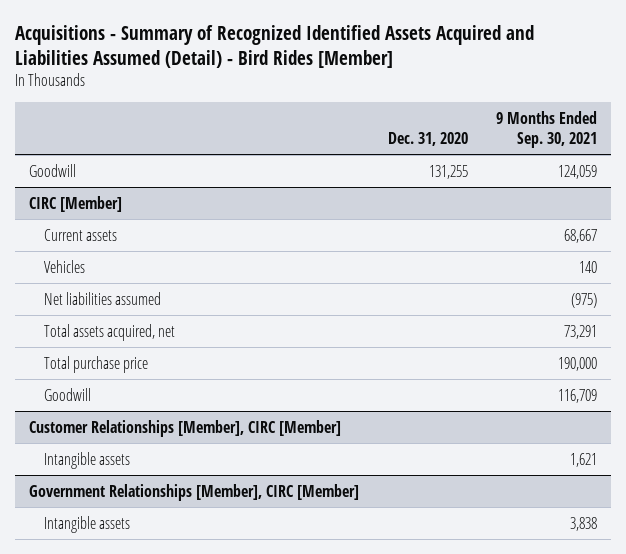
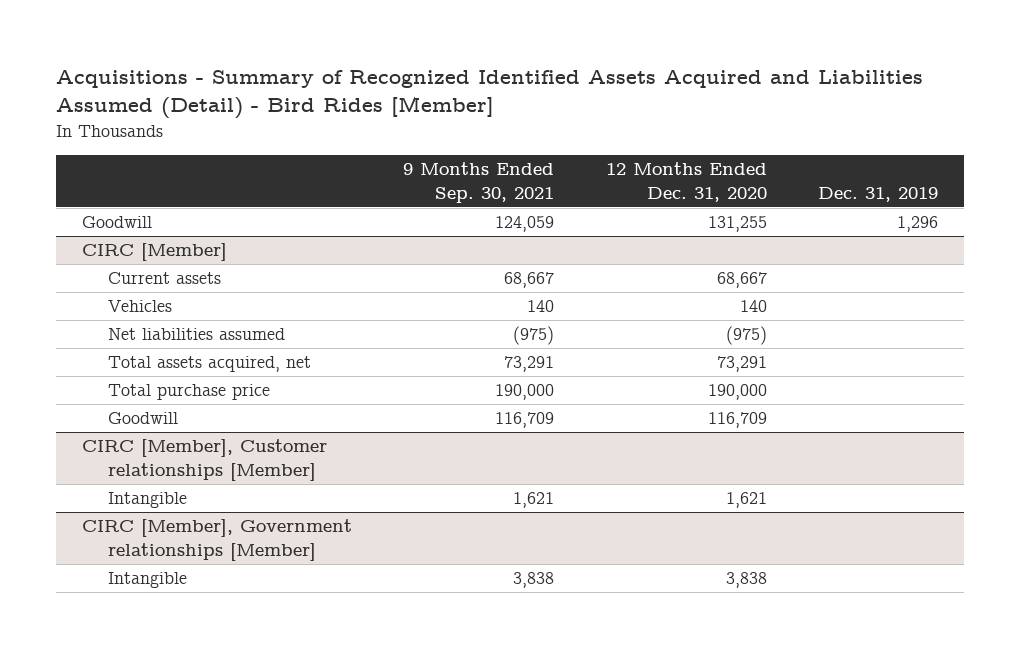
- | Dec. 31, 2020 | 9 Months Ended Sep. 30, 2021
+ | 9 Months Ended Sep. 30, 2021 | 12 Months Ended Dec. 31, 2020 | Dec. 31, 2019
- Customer Relationships [Member], CIRC [Member]
- Intangible assets | | 1,621
- Government Relationships [Member], CIRC [Member]
- Intangible assets | | 3,838
+ CIRC [Member], Customer relationships [Member]
+ Intangible | 1,621 | 1,621 |
+ CIRC [Member], Government relationships [Member]
+ Intangible | 3,838 | 3,838 |

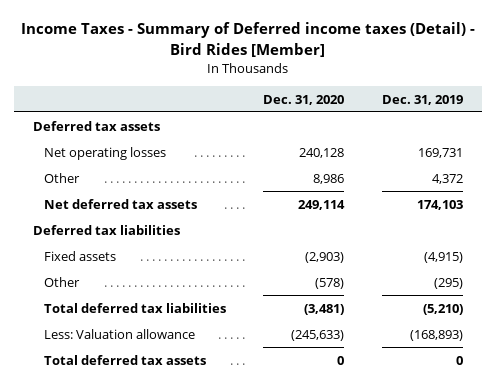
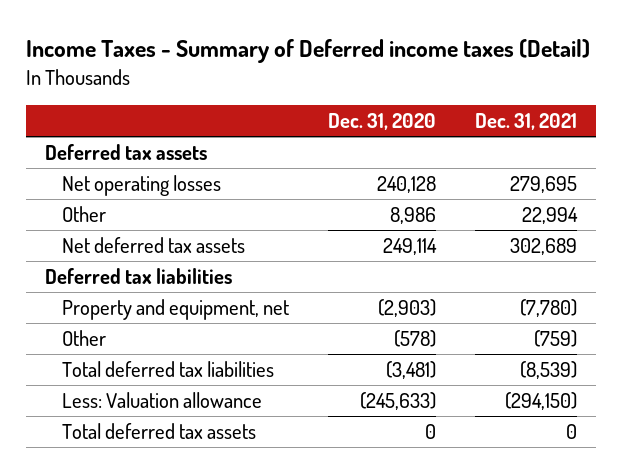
- Income Taxes - Summary of Deferred income taxes (Detail) - Bird Rides [Member]
+ Income Taxes - Summary of Deferred income taxes (Detail)
- | Dec. 31, 2020 | Dec. 31, 2019
+ | Dec. 31, 2020 | Dec. 31, 2021
- Fixed assets | (2,903) | (4,915)
+ Property and equipment, net | (2,903) | (7,780)

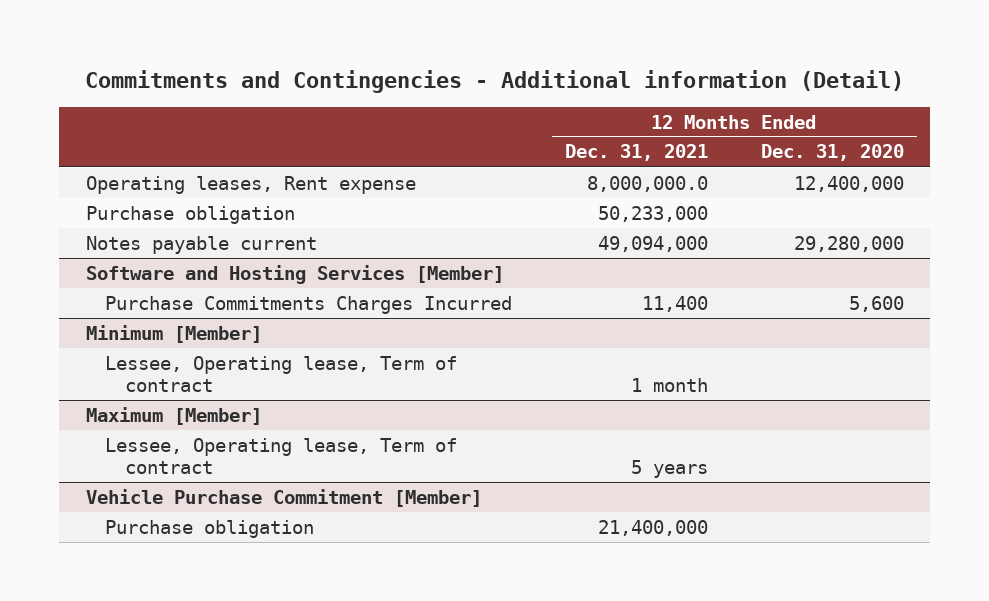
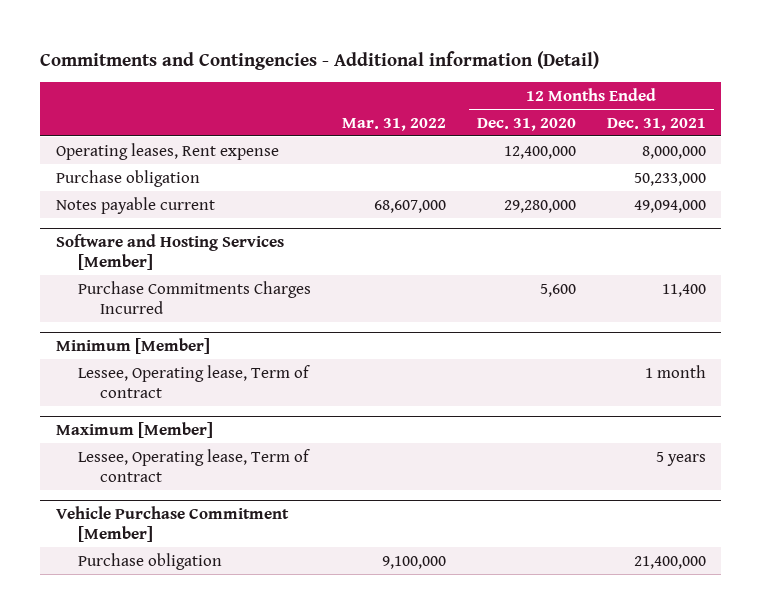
- | 12 Months Ended Dec. 31, 2021 | 12 Months Ended Dec. 31, 2020
+ | Mar. 31, 2022 | 12 Months Ended Dec. 31, 2020 | 12 Months Ended Dec. 31, 2021
- Operating leases, Rent expense | 8,000,000.0 | 12,400,000
+ Operating leases, Rent expense | | 12,400,000 | 8,000,000

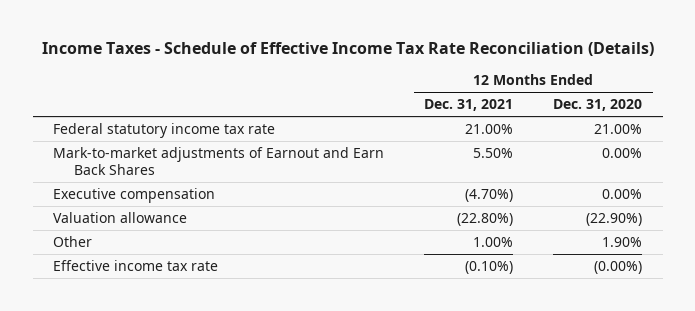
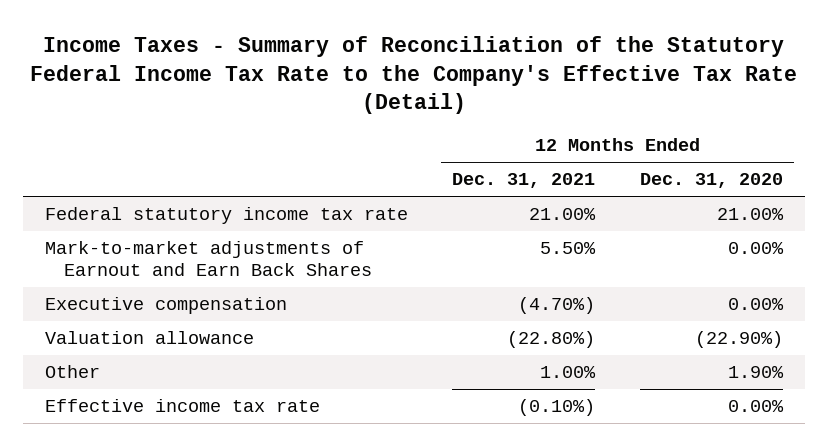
- Income Taxes - Schedule of Effective Income Tax Rate Reconciliation (Details)
+ Income Taxes - Summary of Reconciliation of the Statutory Federal Income Tax Rate to the Company's Effective Tax Rate (Detail)
- Effective income tax rate | (0.10%) | (0.00%)
+ Effective income tax rate | (0.10%) | 0.00%

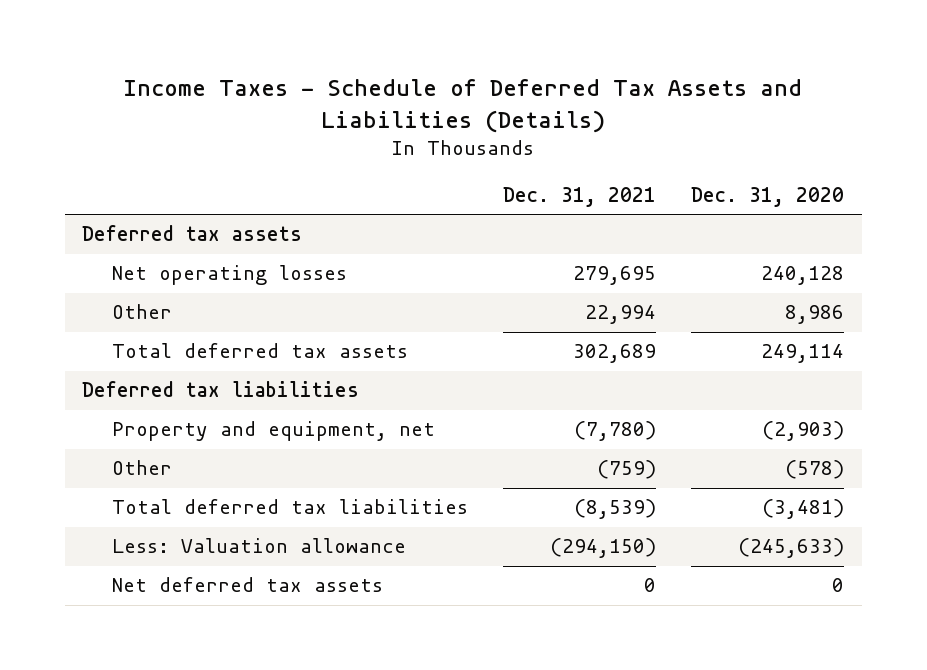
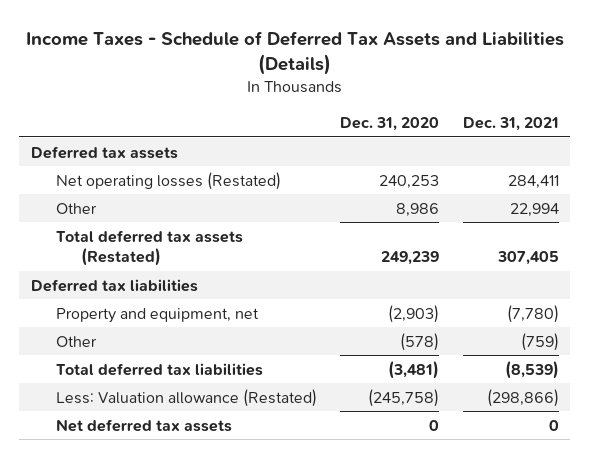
- | Dec. 31, 2021 | Dec. 31, 2020
+ | Dec. 31, 2020 | Dec. 31, 2021
- Net operating losses | 279,695 | 240,128
+ Net operating losses (Restated) | 240,253 | 284,411
- Total deferred tax assets | 302,689 | 249,114
+ Total deferred tax assets (Restated) | 249,239 | 307,405
- Less: Valuation allowance | (294,150) | (245,633)
+ Less: Valuation allowance (Restated) | (245,758) | (298,866)

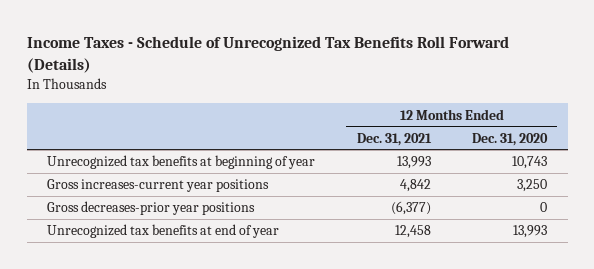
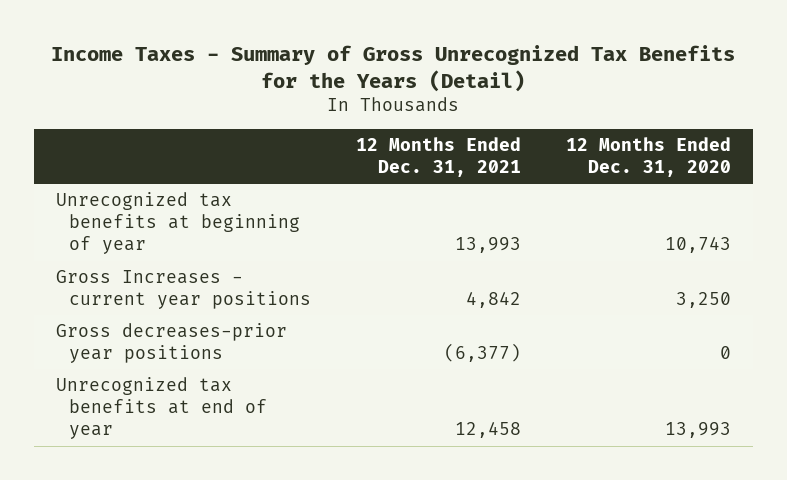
- Income Taxes - Schedule of Unrecognized Tax Benefits Roll Forward (Details)
+ Income Taxes - Summary of Gross Unrecognized Tax Benefits for the Years (Detail)
- Gross increases-current year positions | 4,842 | 3,250
+ Gross Increases - current year positions | 4,842 | 3,250

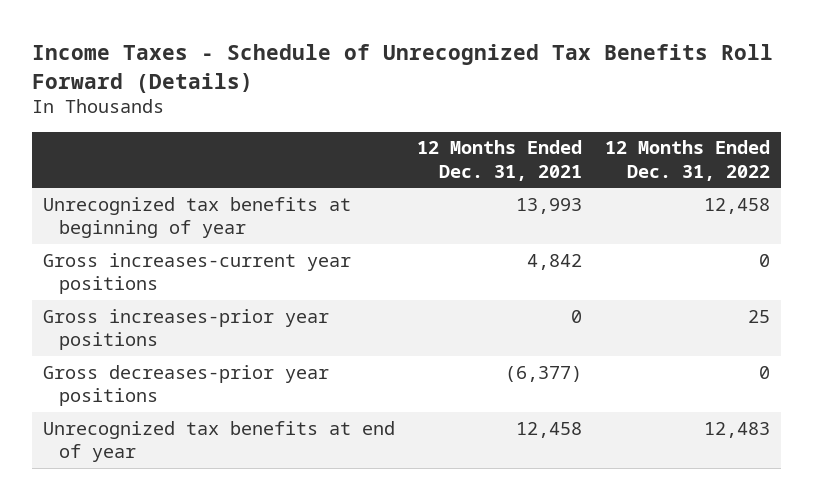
- Income Taxes - Summary of Gross Unrecognized Tax Benefits for the Years (Detail)
+ Income Taxes - Schedule of Unrecognized Tax Benefits Roll Forward (Details)
- | 12 Months Ended Dec. 31, 2021 | 12 Months Ended Dec. 31, 2020
+ | 12 Months Ended Dec. 31, 2021 | 12 Months Ended Dec. 31, 2022
- Gross Increases - current year positions | 4,842 | 3,250
+ Gross increases-current year positions | 4,842 | 0
+ Gross increases-prior year positions | 0 | 25

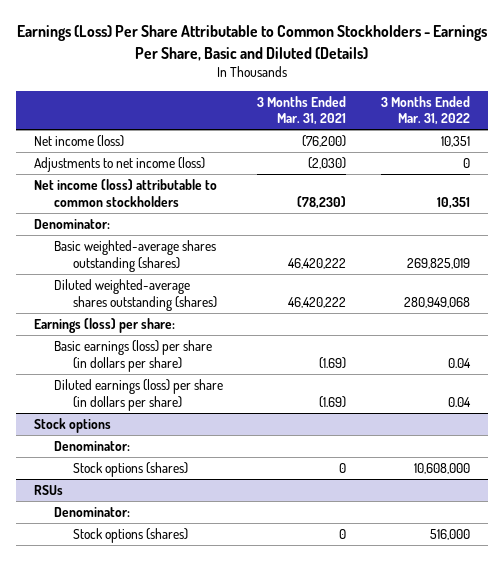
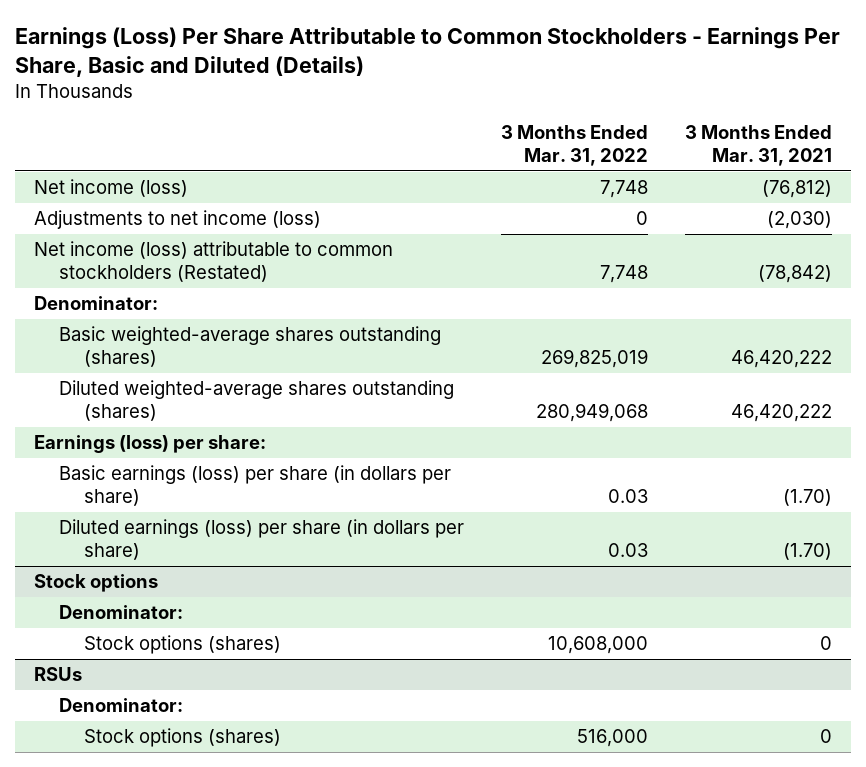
- | 3 Months Ended Mar. 31, 2021 | 3 Months Ended Mar. 31, 2022
+ | 3 Months Ended Mar. 31, 2022 | 3 Months Ended Mar. 31, 2021
- Net income (loss) | (76,200) | 10,351
+ Net income (loss) | 7,748 | (76,812)
- Net income (loss) attributable to common stockholders | (78,230) | 10,351
+ Net income (loss) attributable to common stockholders (Restated) | 7,748 | (78,842)
- Basic earnings (loss) per share (in dollars per share) | (1.69) | 0.04
- Diluted earnings (loss) per share (in dollars per share) | (1.69) | 0.04
+ Basic earnings (loss) per share (in dollars per share) | 0.03 | (1.70)
+ Diluted earnings (loss) per share (in dollars per share) | 0.03 | (1.70)

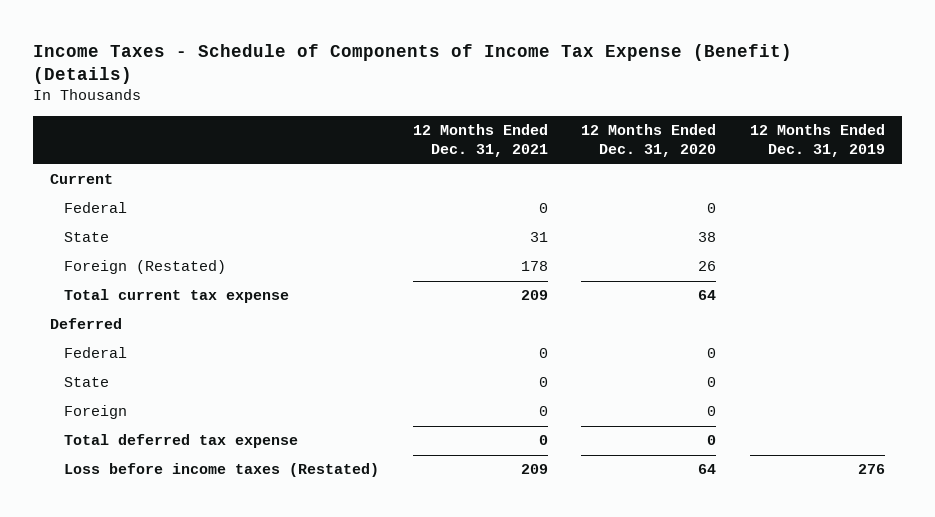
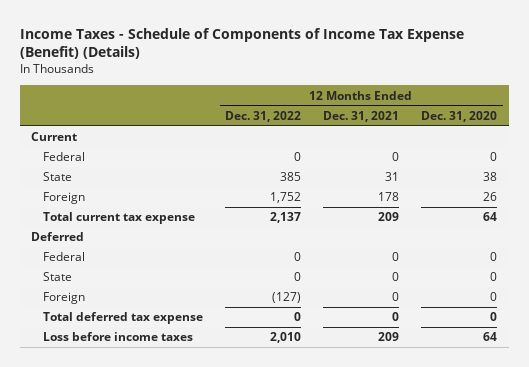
- | 12 Months Ended Dec. 31, 2021 | 12 Months Ended Dec. 31, 2020 | 12 Months Ended Dec. 31, 2019
+ | 12 Months Ended Dec. 31, 2022 | 12 Months Ended Dec. 31, 2021 | 12 Months Ended Dec. 31, 2020
- Foreign (Restated) | 178 | 26 |
+ Foreign | 1,752 | 178 | 26
- Loss before income taxes (Restated) | 209 | 64 | 276
+ Loss before income taxes | 2,010 | 209 | 64

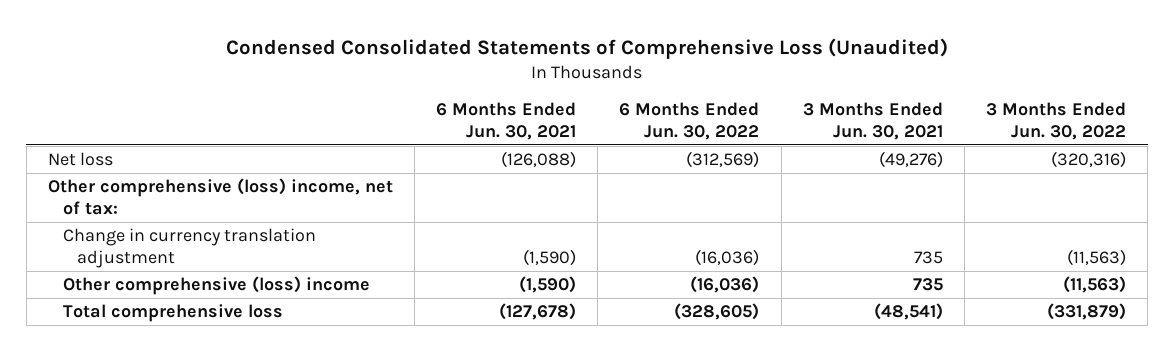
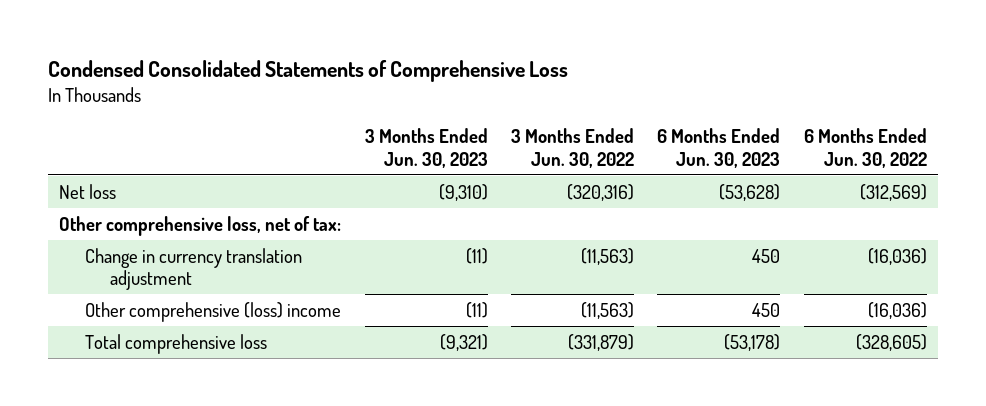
- Condensed Consolidated Statements of Comprehensive Loss (Unaudited)
+ Condensed Consolidated Statements of Comprehensive Loss
- | 6 Months Ended Jun. 30, 2021 | 6 Months Ended Jun. 30, 2022 | 3 Months Ended Jun. 30, 2021 | 3 Months Ended Jun. 30, 2022
+ | 3 Months Ended Jun. 30, 2023 | 3 Months Ended Jun. 30, 2022 | 6 Months Ended Jun. 30, 2023 | 6 Months Ended Jun. 30, 2022
- Other comprehensive (loss) income, net of tax:
+ Other comprehensive loss, net of tax:

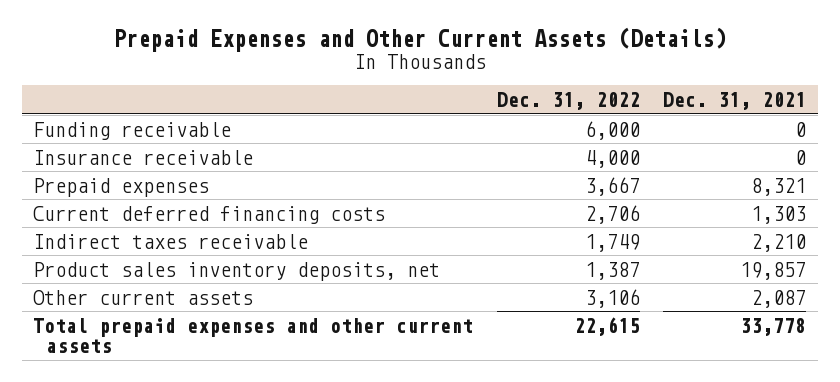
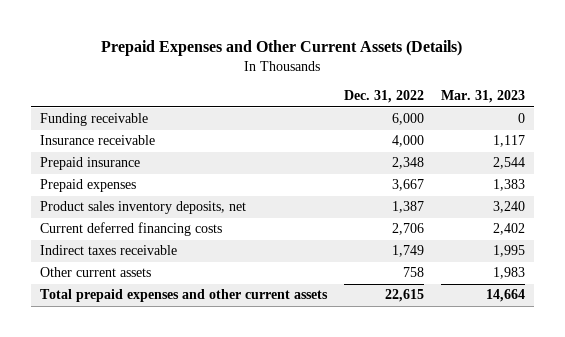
- | Dec. 31, 2022 | Dec. 31, 2021
+ | Dec. 31, 2022 | Mar. 31, 2023
+ Prepaid insurance | 2,348 | 2,544
moved up: Product sales inventory deposits, net | 1,387 | 3,240
- Other current assets | 3,106 | 2,087
+ Other current assets | 758 | 1,983

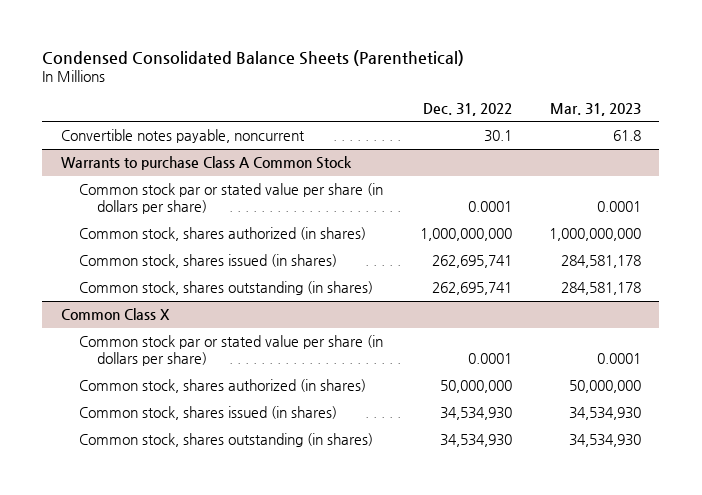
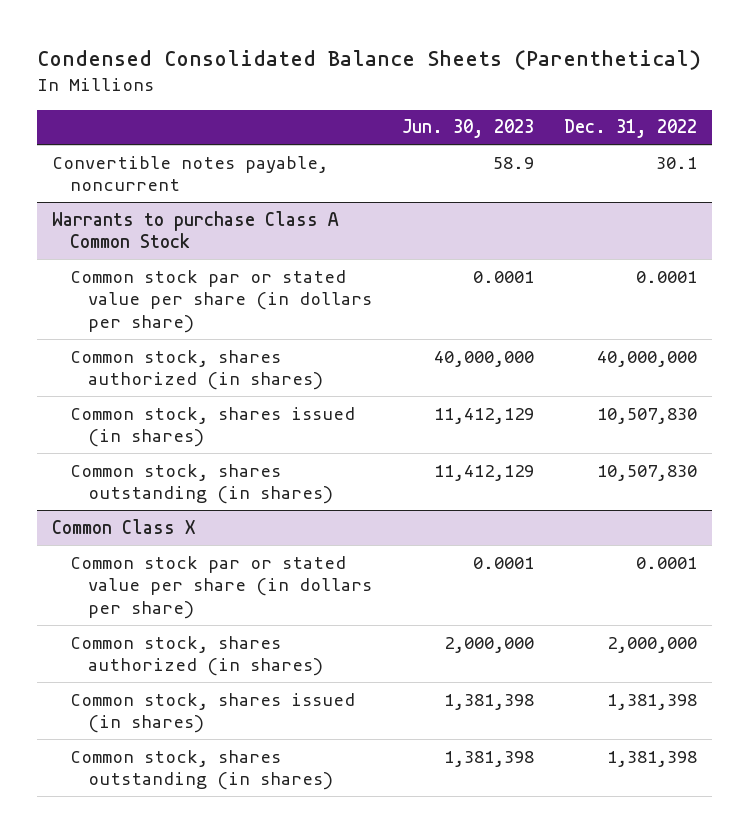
- | Dec. 31, 2022 | Mar. 31, 2023
+ | Jun. 30, 2023 | Dec. 31, 2022
@ Warrants to purchase Class A Common Stock
- Common stock, shares authorized (in shares) | 1,000,000,000 | 1,000,000,000
- Common stock, shares issued (in shares) | 262,695,741 | 284,581,178
- Common stock, shares outstanding (in shares) | 262,695,741 | 284,581,178
+ Common stock, shares authorized (in shares) | 40,000,000 | 40,000,000
+ Common stock, shares issued (in shares) | 11,412,129 | 10,507,830
+ Common stock, shares outstanding (in shares) | 11,412,129 | 10,507,830
@ Common Class X
- Common stock, shares authorized (in shares) | 50,000,000 | 50,000,000
- Common stock, shares issued (in shares) | 34,534,930 | 34,534,930
- Common stock, shares outstanding (in shares) | 34,534,930 | 34,534,930
+ Common stock, shares authorized (in shares) | 2,000,000 | 2,000,000
+ Common stock, shares issued (in shares) | 1,381,398 | 1,381,398
+ Common stock, shares outstanding (in shares) | 1,381,398 | 1,381,398

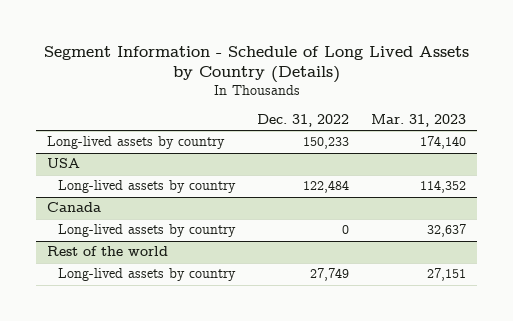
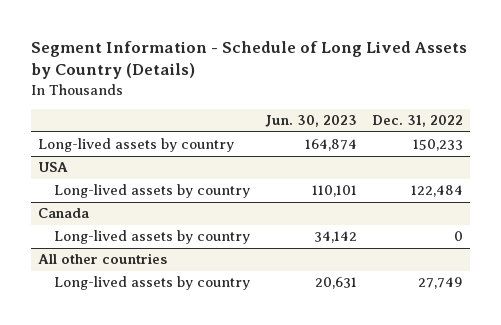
- | Dec. 31, 2022 | Mar. 31, 2023
+ | Jun. 30, 2023 | Dec. 31, 2022
- Rest of the world
+ All other countries

